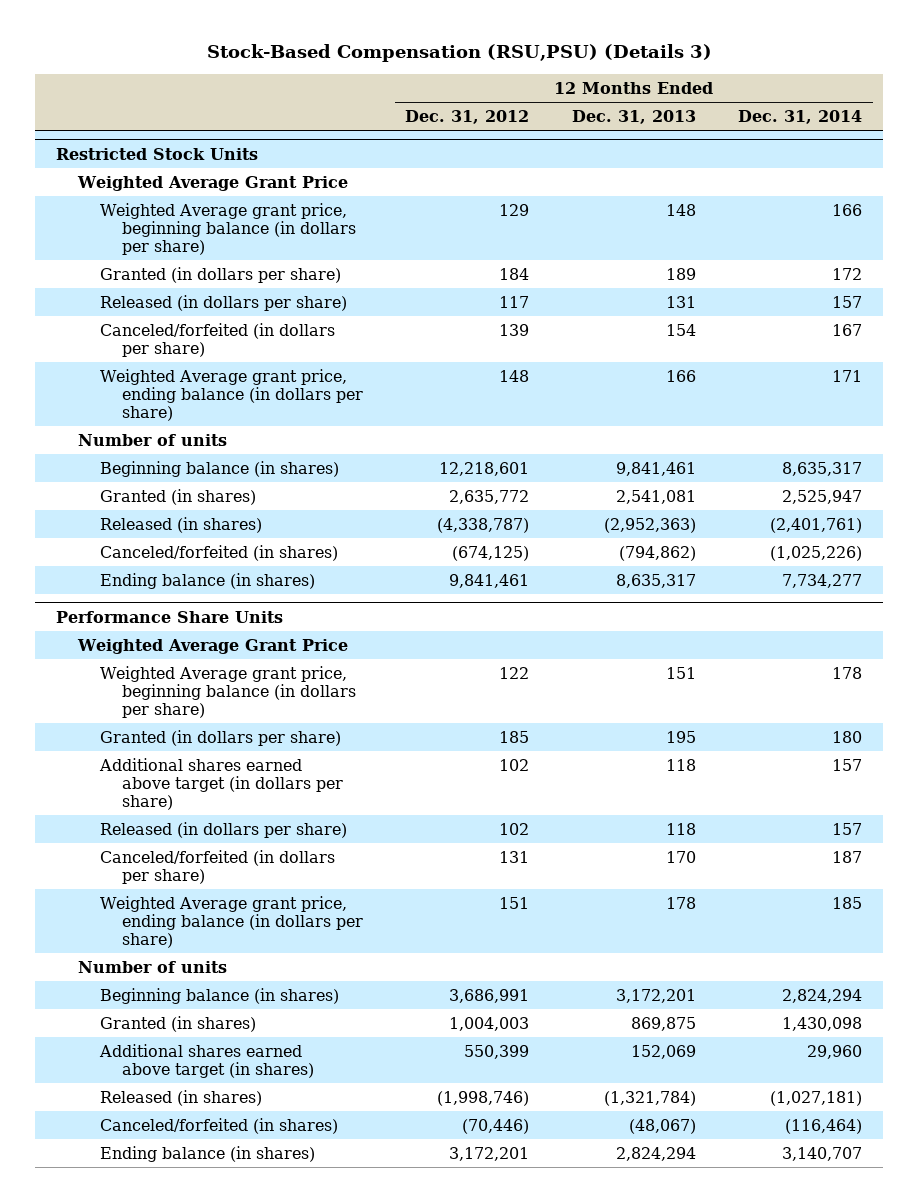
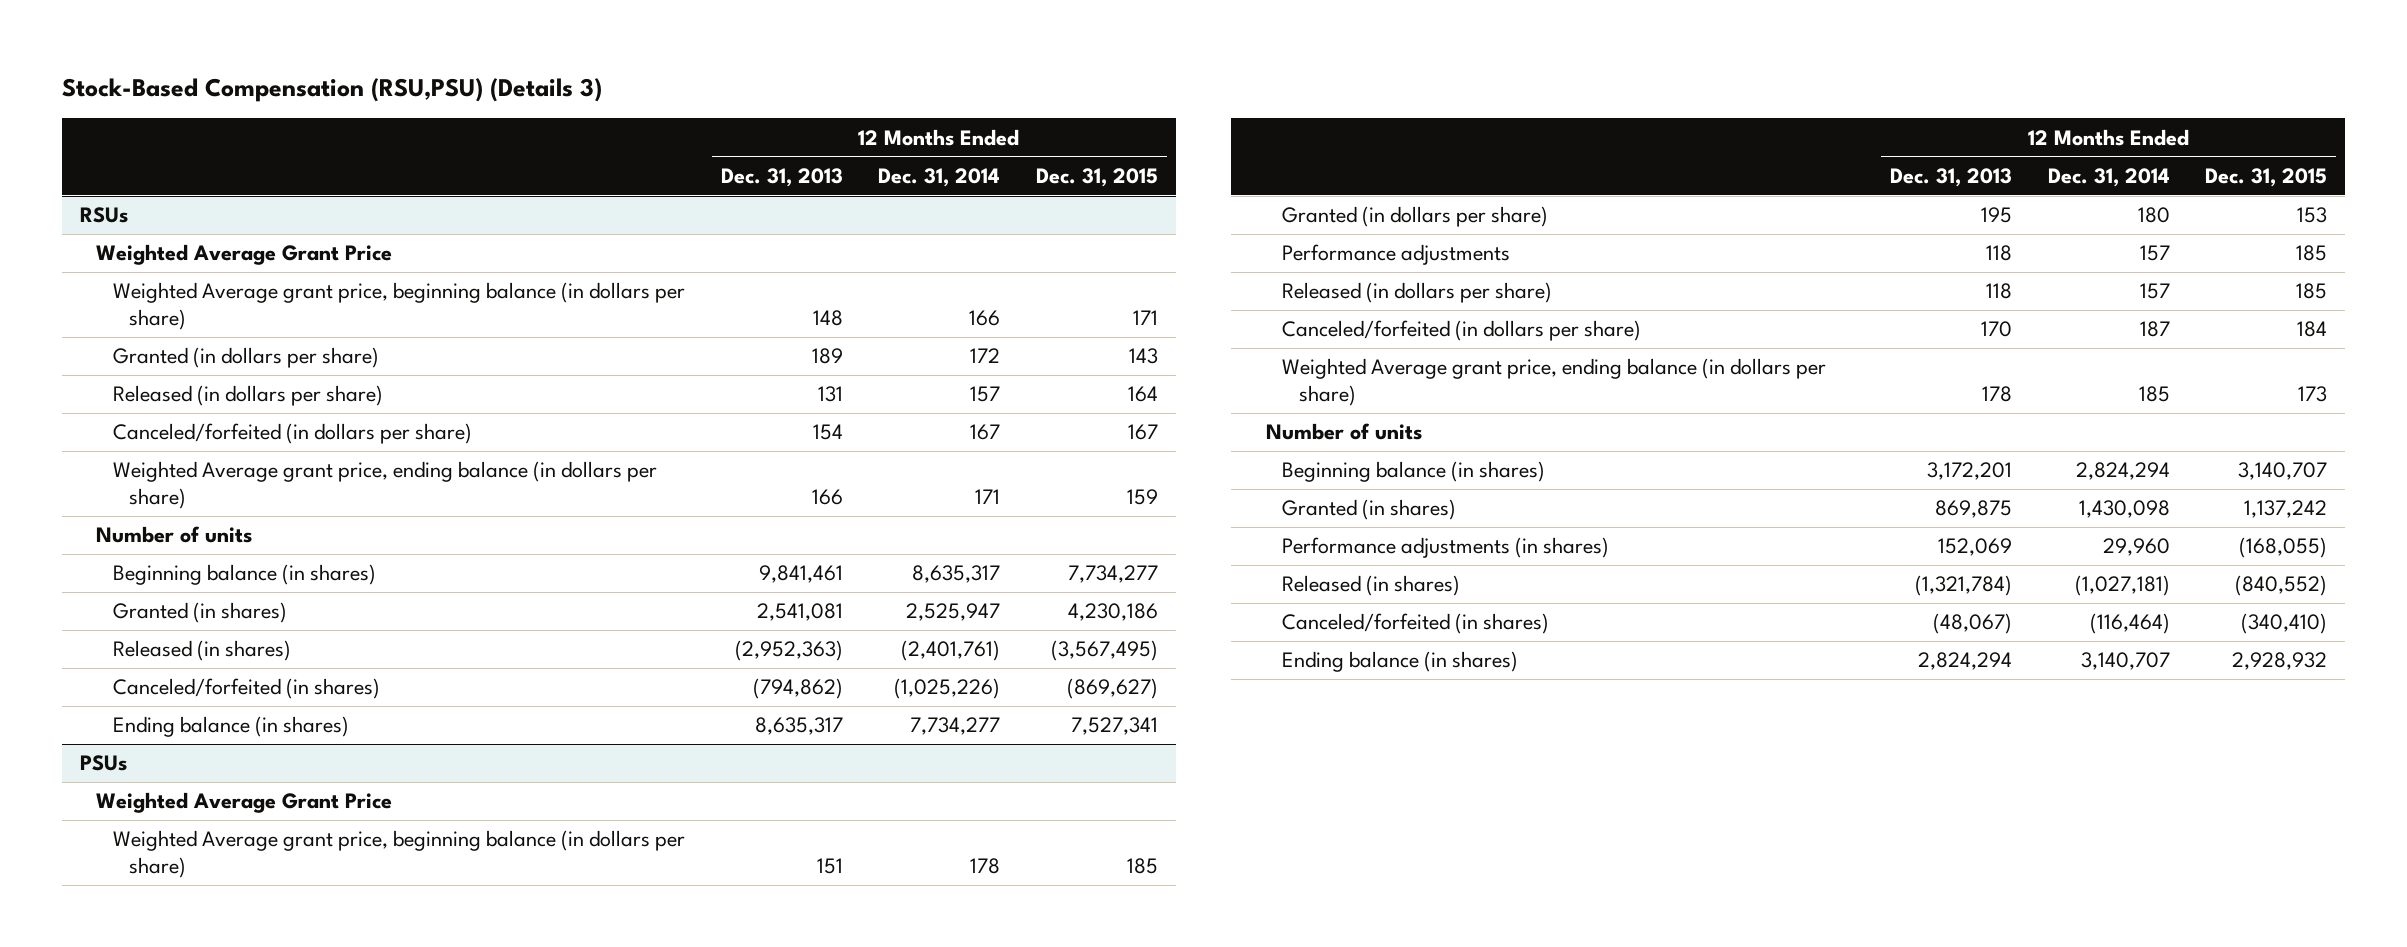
- | 12 Months Ended Dec. 31, 2012 | 12 Months Ended Dec. 31, 2013 | 12 Months Ended Dec. 31, 2014
+ | 12 Months Ended Dec. 31, 2013 | 12 Months Ended Dec. 31, 2014 | 12 Months Ended Dec. 31, 2015
- Restricted Stock Units
+ RSUs
- Performance Share Units
+ PSUs
- Additional shares earned above target (in dollars per share) | 102 | 118 | 157
+ Performance adjustments | 118 | 157 | 185
- Additional shares earned above target (in shares) | 550,399 | 152,069 | 29,960
+ Performance adjustments (in shares) | 152,069 | 29,960 | (168,055)

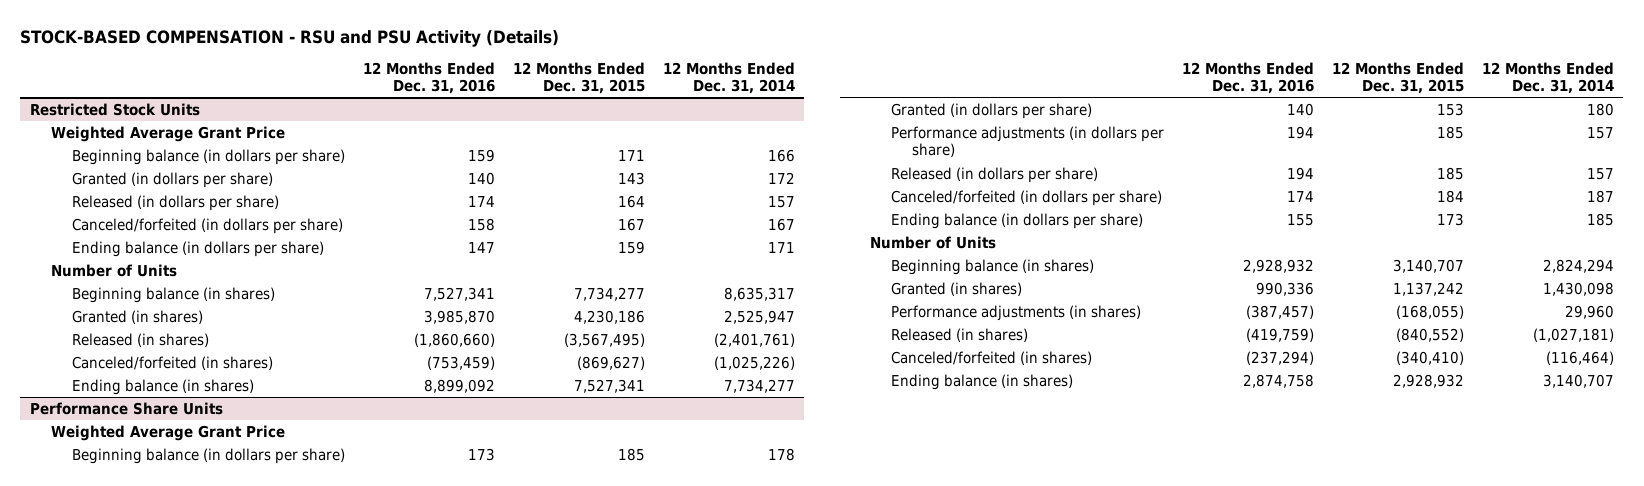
- Stock-Based Compensation (RSU,PSU) (Details 3)
+ STOCK-BASED COMPENSATION - RSU and PSU Activity (Details)
- | 12 Months Ended Dec. 31, 2013 | 12 Months Ended Dec. 31, 2014 | 12 Months Ended Dec. 31, 2015
+ | 12 Months Ended Dec. 31, 2016 | 12 Months Ended Dec. 31, 2015 | 12 Months Ended Dec. 31, 2014
- RSUs
+ Restricted Stock Units
- Weighted Average grant price, beginning balance (in dollars per share) | 148 | 166 | 171
+ Beginning balance (in dollars per share) | 159 | 171 | 166
- Weighted Average grant price, ending balance (in dollars per share) | 166 | 171 | 159
- Number of units
+ Ending balance (in dollars per share) | 147 | 159 | 171
+ Number of Units
- PSUs
+ Performance Share Units
- Weighted Average grant price, beginning balance (in dollars per share) | 151 | 178 | 185
+ Beginning balance (in dollars per share) | 173 | 185 | 178
- Performance adjustments | 118 | 157 | 185
+ Performance adjustments (in dollars per share) | 194 | 185 | 157
- Weighted Average grant price, ending balance (in dollars per share) | 178 | 185 | 173
- Number of units
+ Ending balance (in dollars per share) | 155 | 173 | 185
+ Number of Units

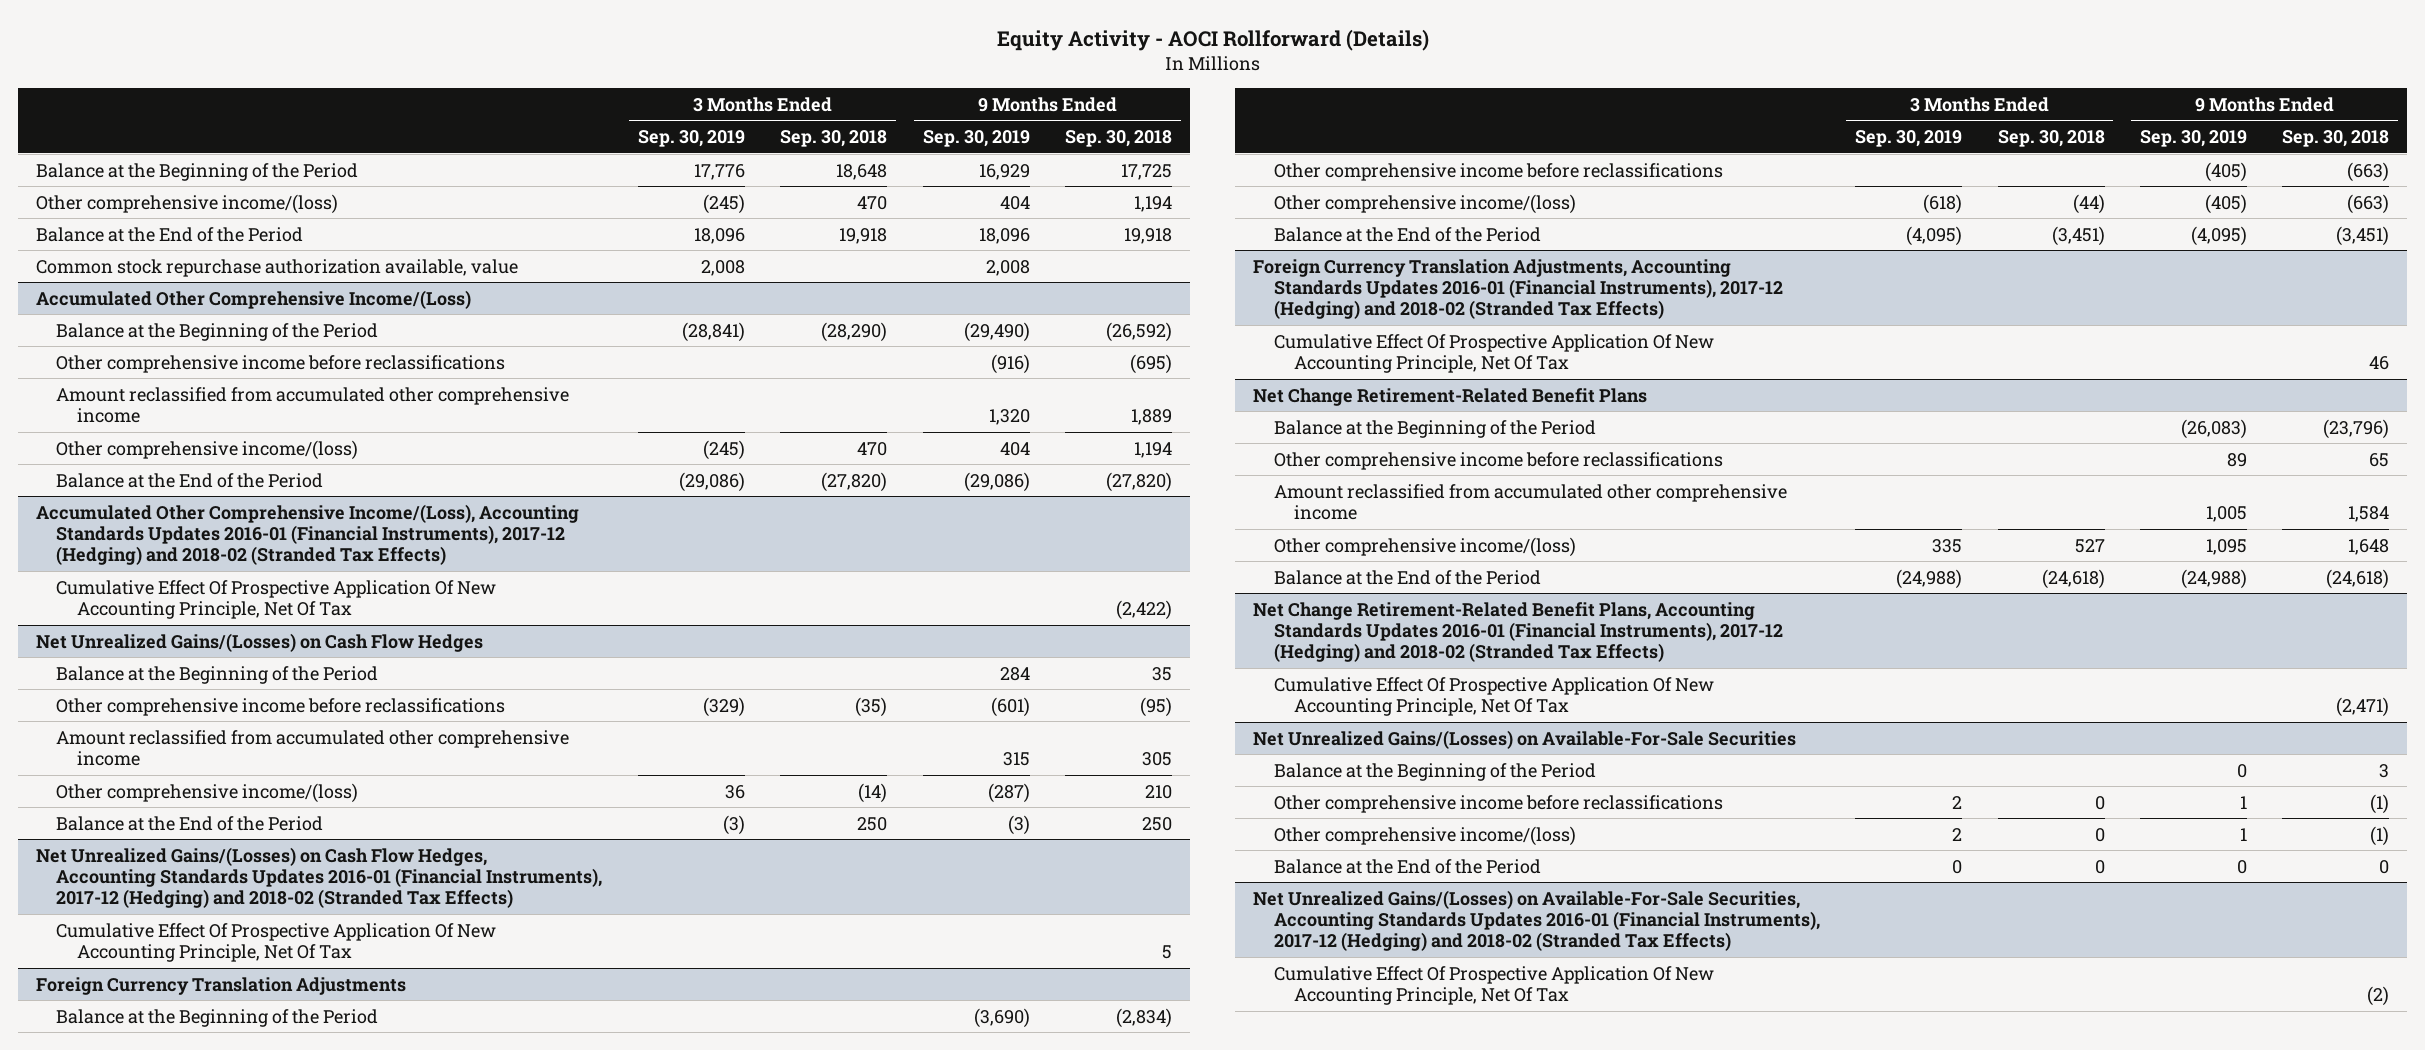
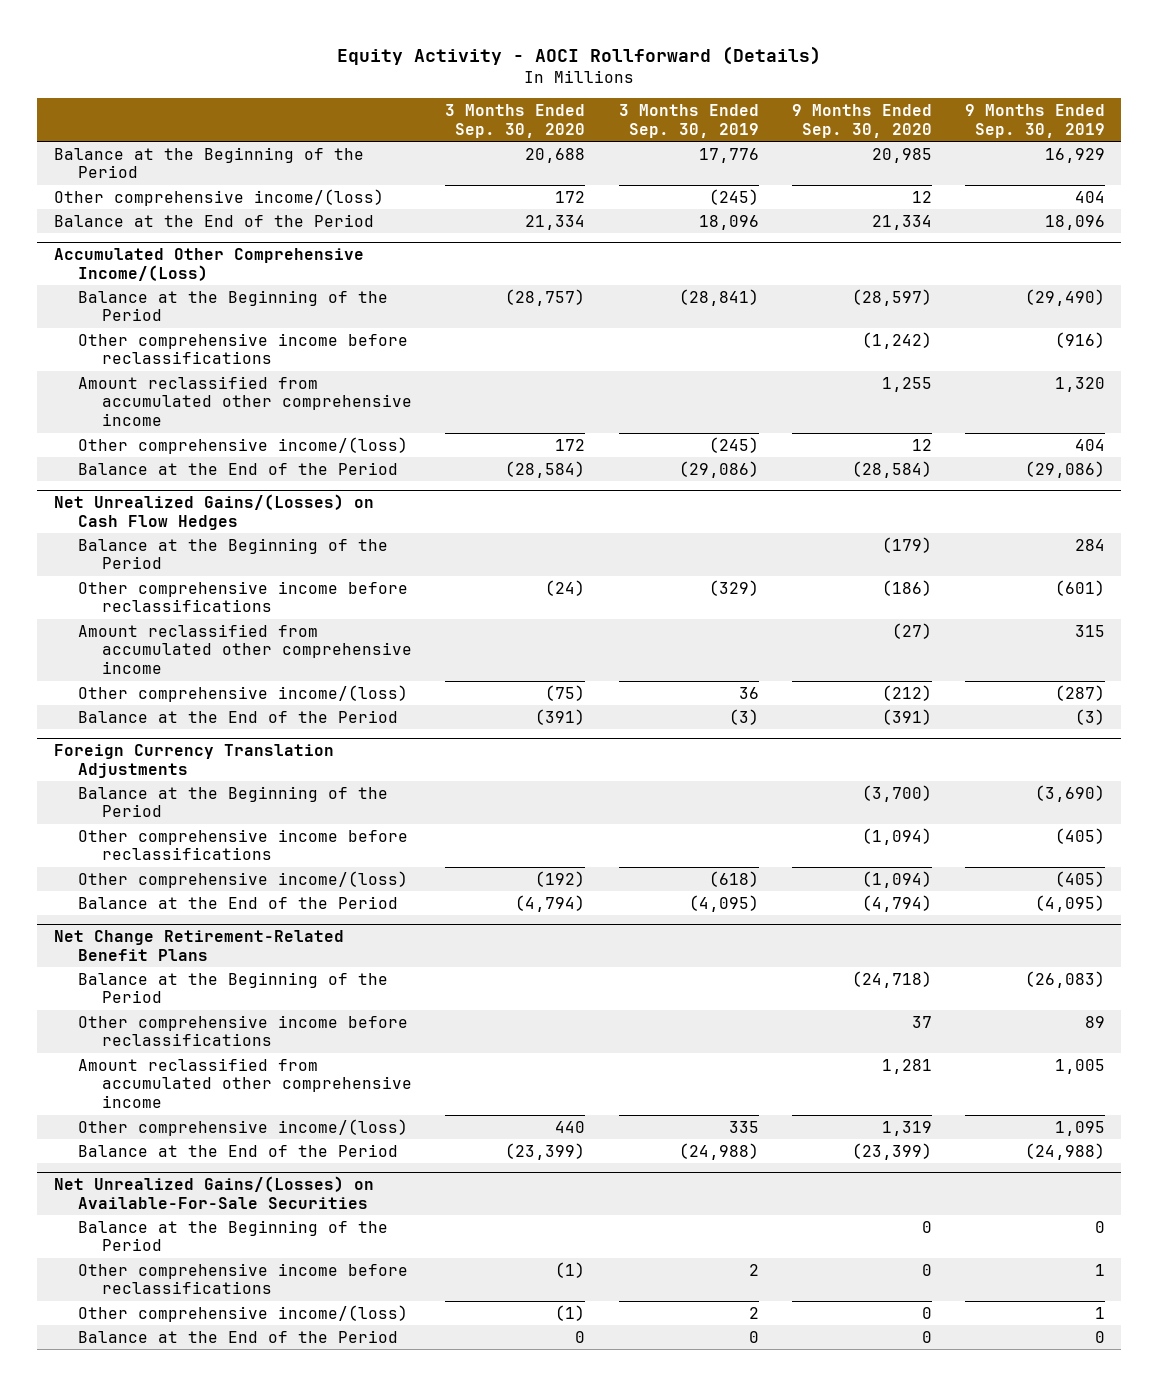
- | 3 Months Ended Sep. 30, 2019 | 3 Months Ended Sep. 30, 2018 | 9 Months Ended Sep. 30, 2019 | 9 Months Ended Sep. 30, 2018
+ | 3 Months Ended Sep. 30, 2020 | 3 Months Ended Sep. 30, 2019 | 9 Months Ended Sep. 30, 2020 | 9 Months Ended Sep. 30, 2019
- Common stock repurchase authorization available, value | 2,008 | | 2,008 |
- Accumulated Other Comprehensive Income/(Loss), Accounting Standards Updates 2016-01 (Financial Instruments), 2017-12 (Hedging) and 2018-02 (Stranded Tax Effects)
- Cumulative Effect Of Prospective Application Of New Accounting Principle, Net Of Tax | | | | (2,422)
- Net Unrealized Gains/(Losses) on Cash Flow Hedges, Accounting Standards Updates 2016-01 (Financial Instruments), 2017-12 (Hedging) and 2018-02 (Stranded Tax Effects)
- Cumulative Effect Of Prospective Application Of New Accounting Principle, Net Of Tax | | | | 5
- Foreign Currency Translation Adjustments, Accounting Standards Updates 2016-01 (Financial Instruments), 2017-12 (Hedging) and 2018-02 (Stranded Tax Effects)
- Cumulative Effect Of Prospective Application Of New Accounting Principle, Net Of Tax | | | | 46
- Net Change Retirement-Related Benefit Plans, Accounting Standards Updates 2016-01 (Financial Instruments), 2017-12 (Hedging) and 2018-02 (Stranded Tax Effects)
- Cumulative Effect Of Prospective Application Of New Accounting Principle, Net Of Tax | | | | (2,471)
- Net Unrealized Gains/(Losses) on Available-For-Sale Securities, Accounting Standards Updates 2016-01 (Financial Instruments), 2017-12 (Hedging) and 2018-02 (Stranded Tax Effects)
- Cumulative Effect Of Prospective Application Of New Accounting Principle, Net Of Tax | | | | (2)

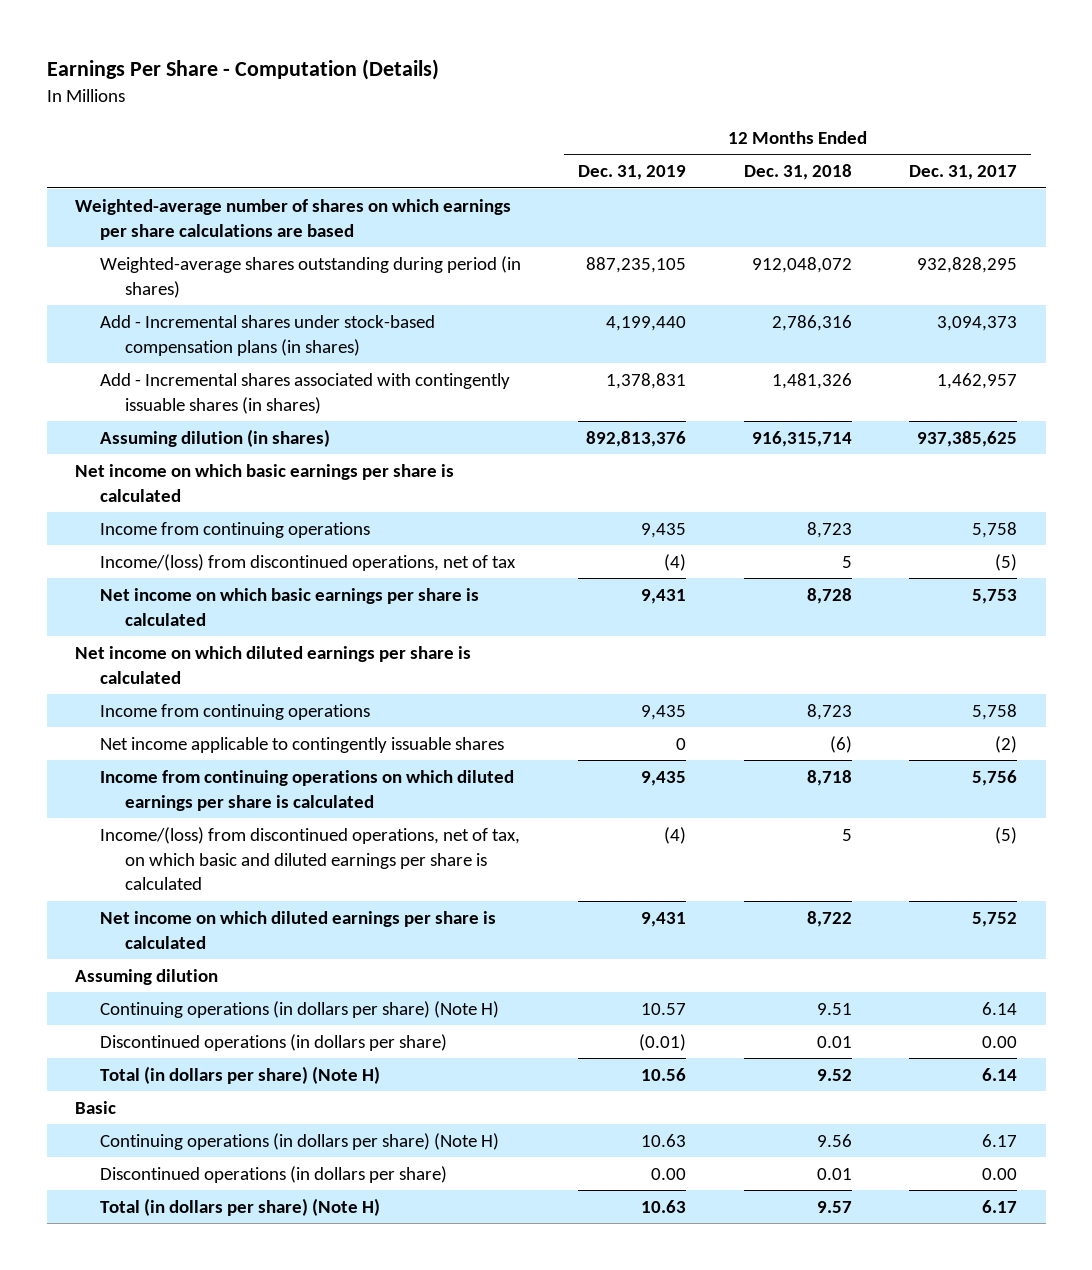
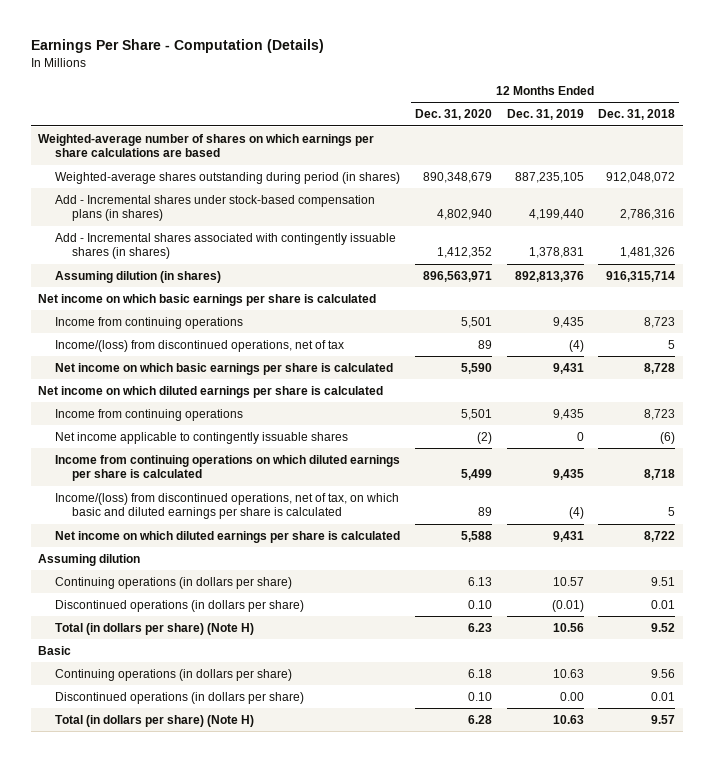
- | 12 Months Ended Dec. 31, 2019 | 12 Months Ended Dec. 31, 2018 | 12 Months Ended Dec. 31, 2017
+ | 12 Months Ended Dec. 31, 2020 | 12 Months Ended Dec. 31, 2019 | 12 Months Ended Dec. 31, 2018
- Continuing operations (in dollars per share) (Note H) | 10.57 | 9.51 | 6.14
+ Continuing operations (in dollars per share) | 6.13 | 10.57 | 9.51
- Continuing operations (in dollars per share) (Note H) | 10.63 | 9.56 | 6.17
+ Continuing operations (in dollars per share) | 6.18 | 10.63 | 9.56

